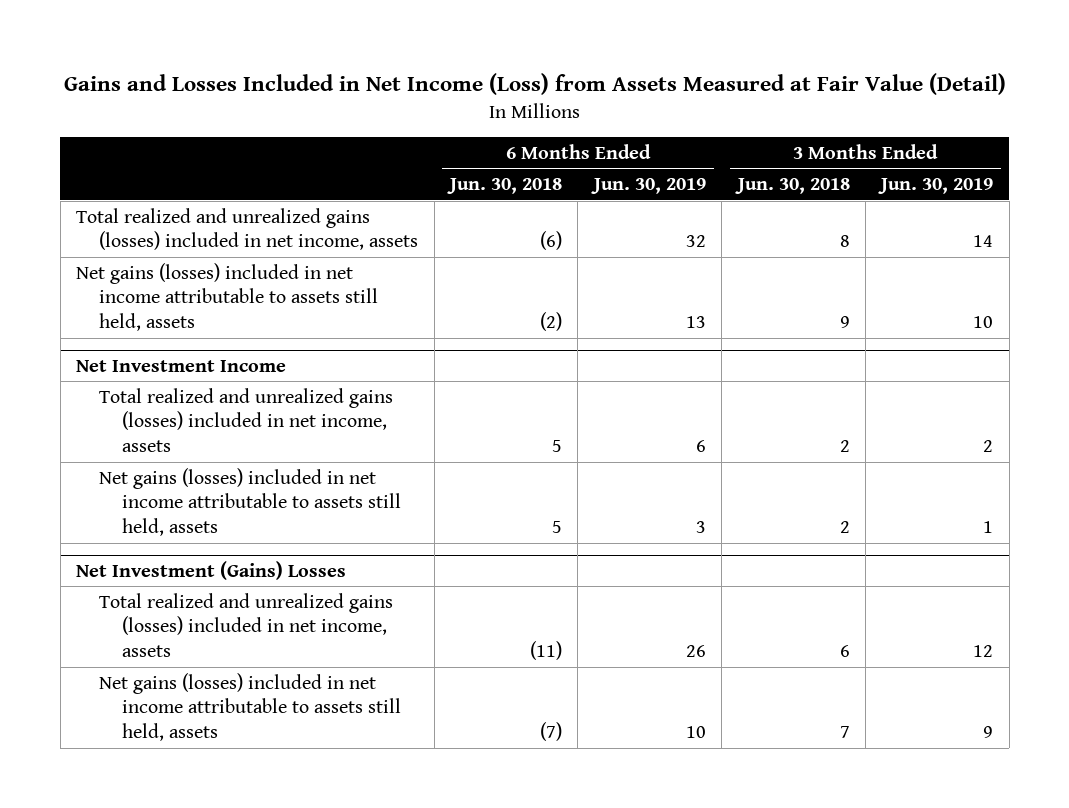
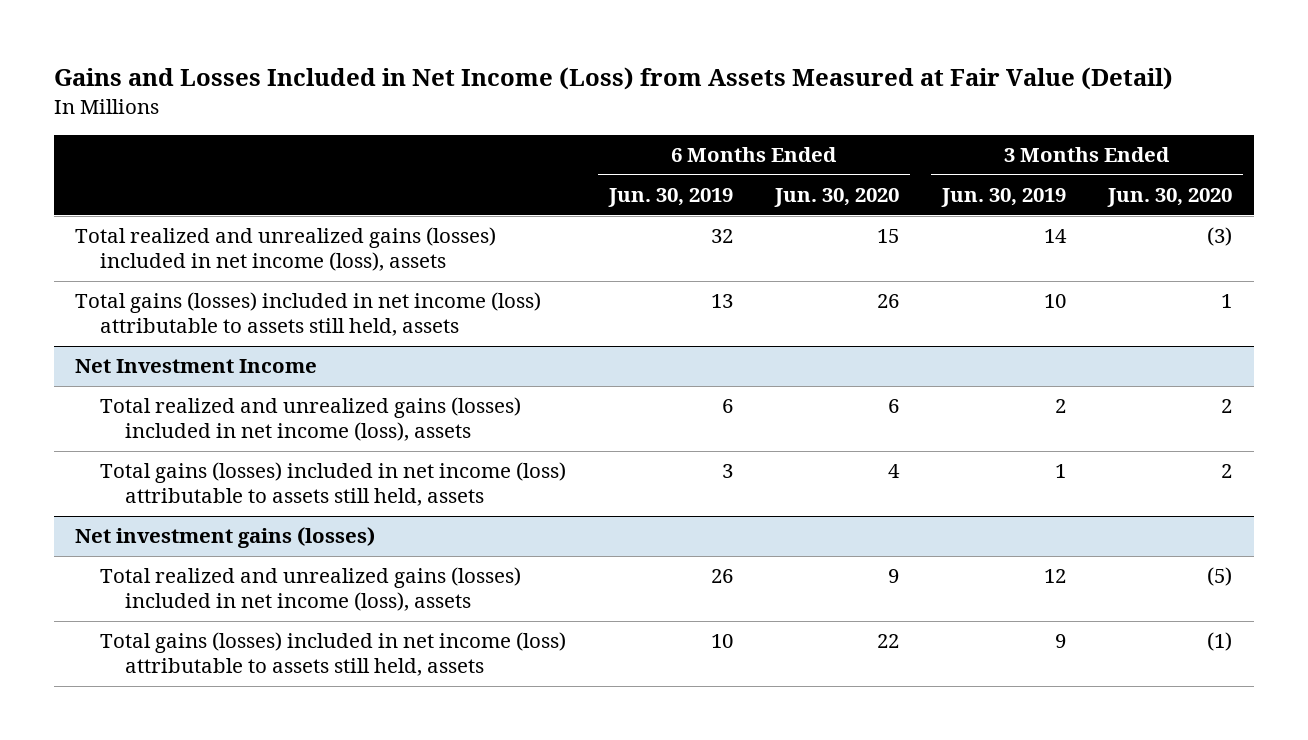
- | 6 Months Ended Jun. 30, 2018 | 6 Months Ended Jun. 30, 2019 | 3 Months Ended Jun. 30, 2018 | 3 Months Ended Jun. 30, 2019
+ | 6 Months Ended Jun. 30, 2019 | 6 Months Ended Jun. 30, 2020 | 3 Months Ended Jun. 30, 2019 | 3 Months Ended Jun. 30, 2020
- Total realized and unrealized gains (losses) included in net income, assets | (6) | 32 | 8 | 14
- Net gains (losses) included in net income attributable to assets still held, assets | (2) | 13 | 9 | 10
+ Total realized and unrealized gains (losses) included in net income (loss), assets | 32 | 15 | 14 | (3)
+ Total gains (losses) included in net income (loss) attributable to assets still held, assets | 13 | 26 | 10 | 1
@ Net Investment Income
- Total realized and unrealized gains (losses) included in net income, assets | 5 | 6 | 2 | 2
- Net gains (losses) included in net income attributable to assets still held, assets | 5 | 3 | 2 | 1
- Net Investment (Gains) Losses
- Total realized and unrealized gains (losses) included in net income, assets | (11) | 26 | 6 | 12
- Net gains (losses) included in net income attributable to assets still held, assets | (7) | 10 | 7 | 9
@ Net Investment Income
+ Total realized and unrealized gains (losses) included in net income (loss), assets | 6 | 6 | 2 | 2
+ Total gains (losses) included in net income (loss) attributable to assets still held, assets | 3 | 4 | 1 | 2
+ Net investment gains (losses)
+ Total realized and unrealized gains (losses) included in net income (loss), assets | 26 | 9 | 12 | (5)
+ Total gains (losses) included in net income (loss) attributable to assets still held, assets | 10 | 22 | 9 | (1)

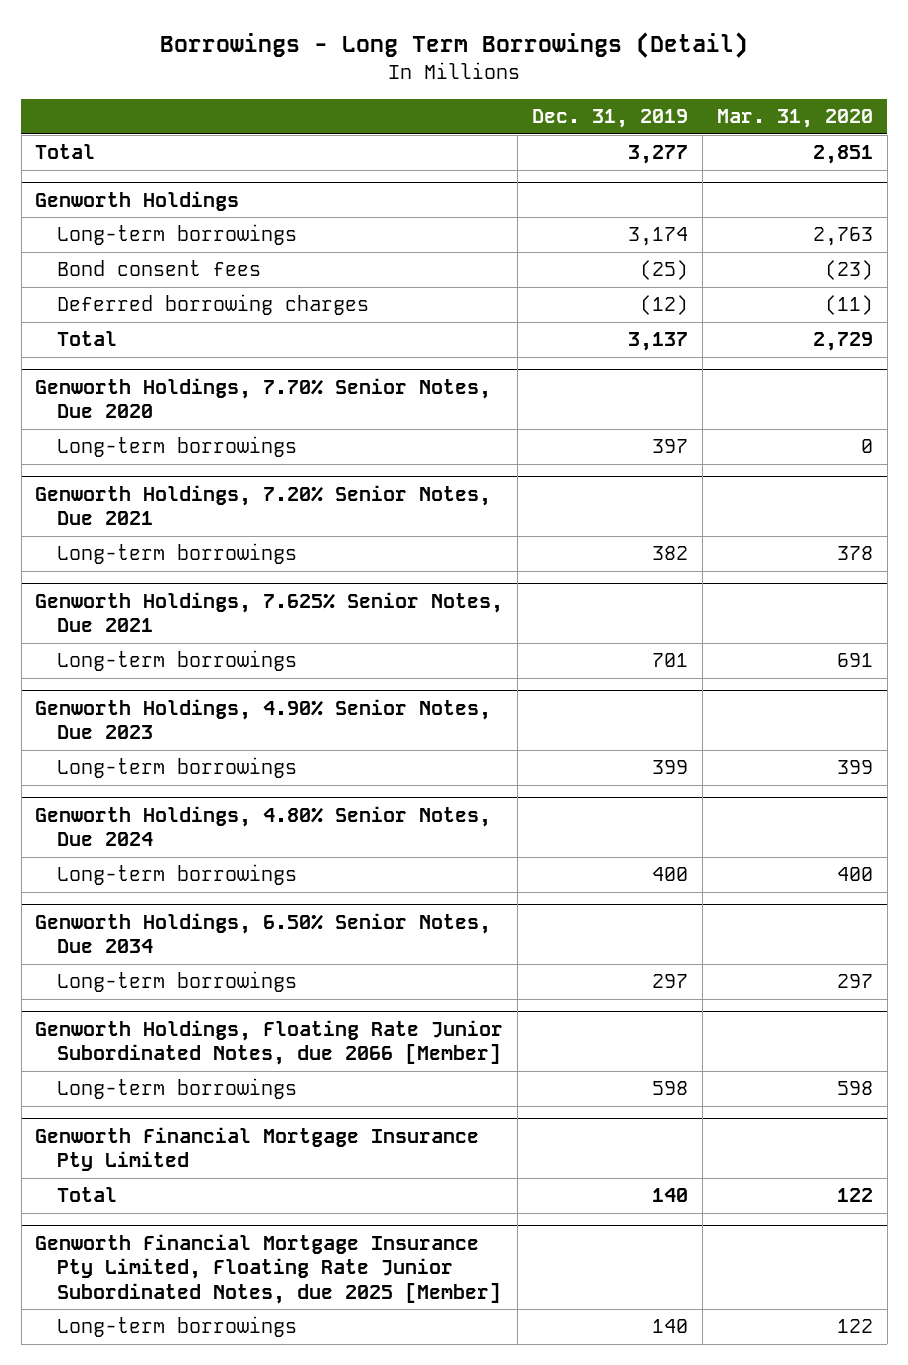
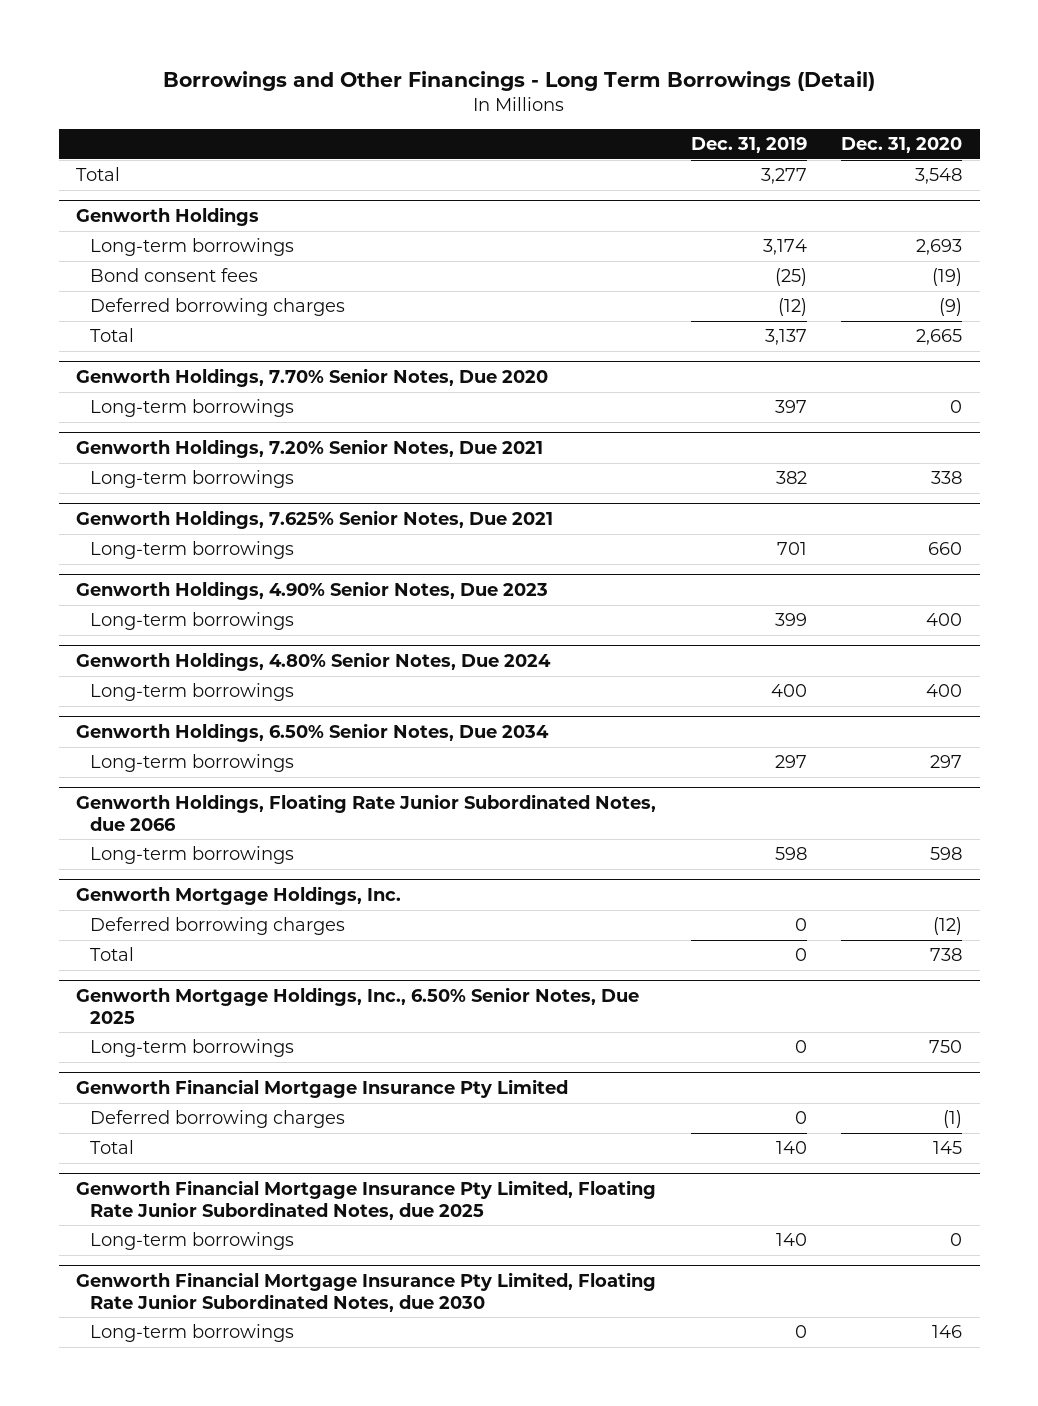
- Borrowings - Long Term Borrowings (Detail)
+ Borrowings and Other Financings - Long Term Borrowings (Detail)
- | Dec. 31, 2019 | Mar. 31, 2020
+ | Dec. 31, 2019 | Dec. 31, 2020
- Genworth Holdings, Floating Rate Junior Subordinated Notes, due 2066 [Member]
+ Genworth Holdings, Floating Rate Junior Subordinated Notes, due 2066
+ Genworth Mortgage Holdings, Inc.
+ Deferred borrowing charges | 0 | (12)
+ Total | 0 | 738
+ Genworth Mortgage Holdings, Inc., 6.50% Senior Notes, Due 2025
+ Long-term borrowings | 0 | 750
@ Genworth Financial Mortgage Insurance Pty Limited
+ Deferred borrowing charges | 0 | (1)
- Genworth Financial Mortgage Insurance Pty Limited, Floating Rate Junior Subordinated Notes, due 2025 [Member]
+ Genworth Financial Mortgage Insurance Pty Limited, Floating Rate Junior Subordinated Notes, due 2025
+ Genworth Financial Mortgage Insurance Pty Limited, Floating Rate Junior Subordinated Notes, due 2030
+ Long-term borrowings | 0 | 146

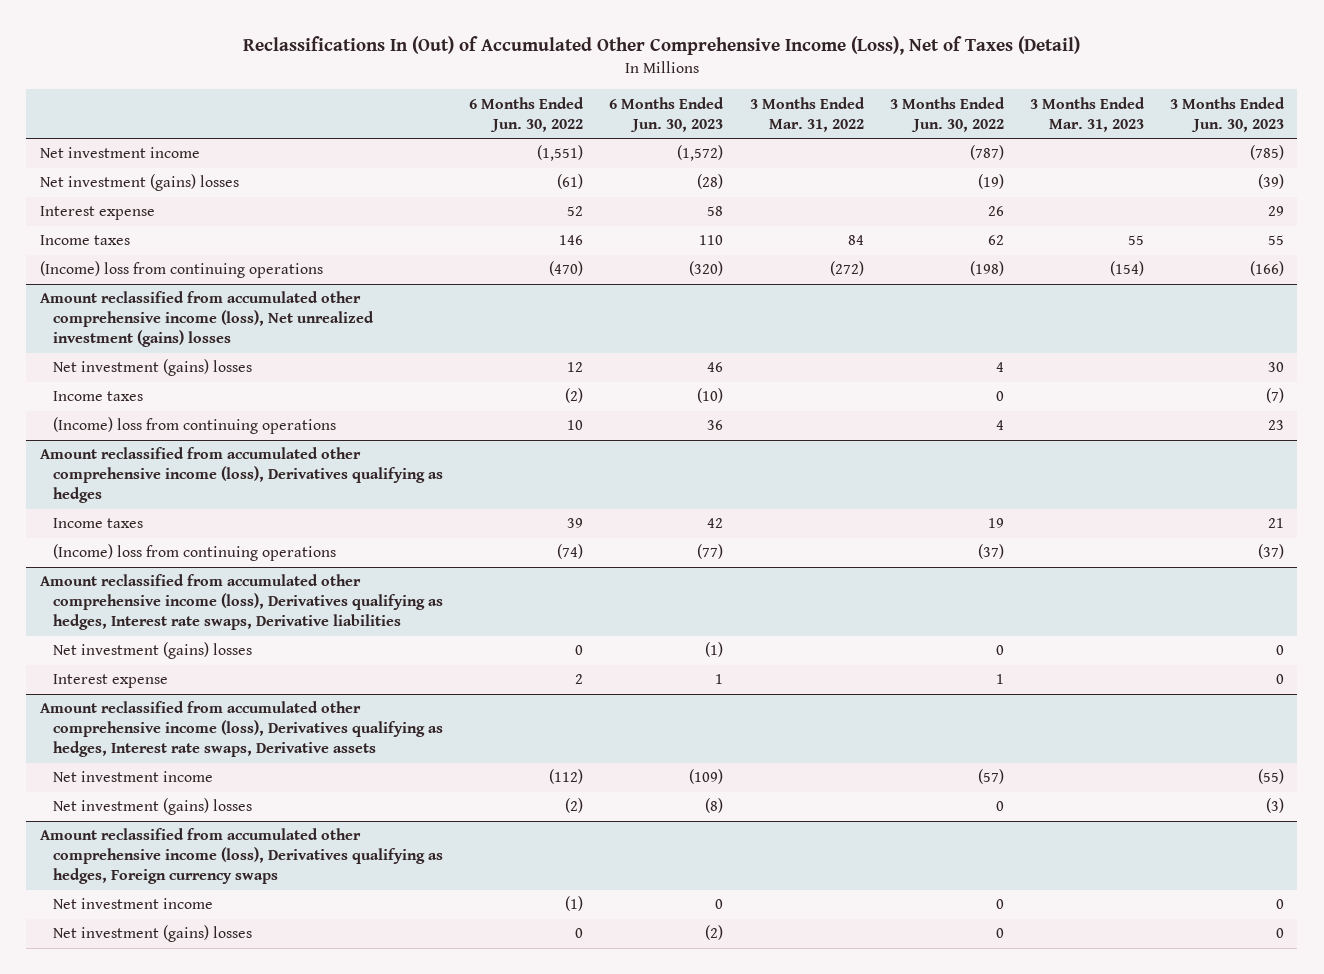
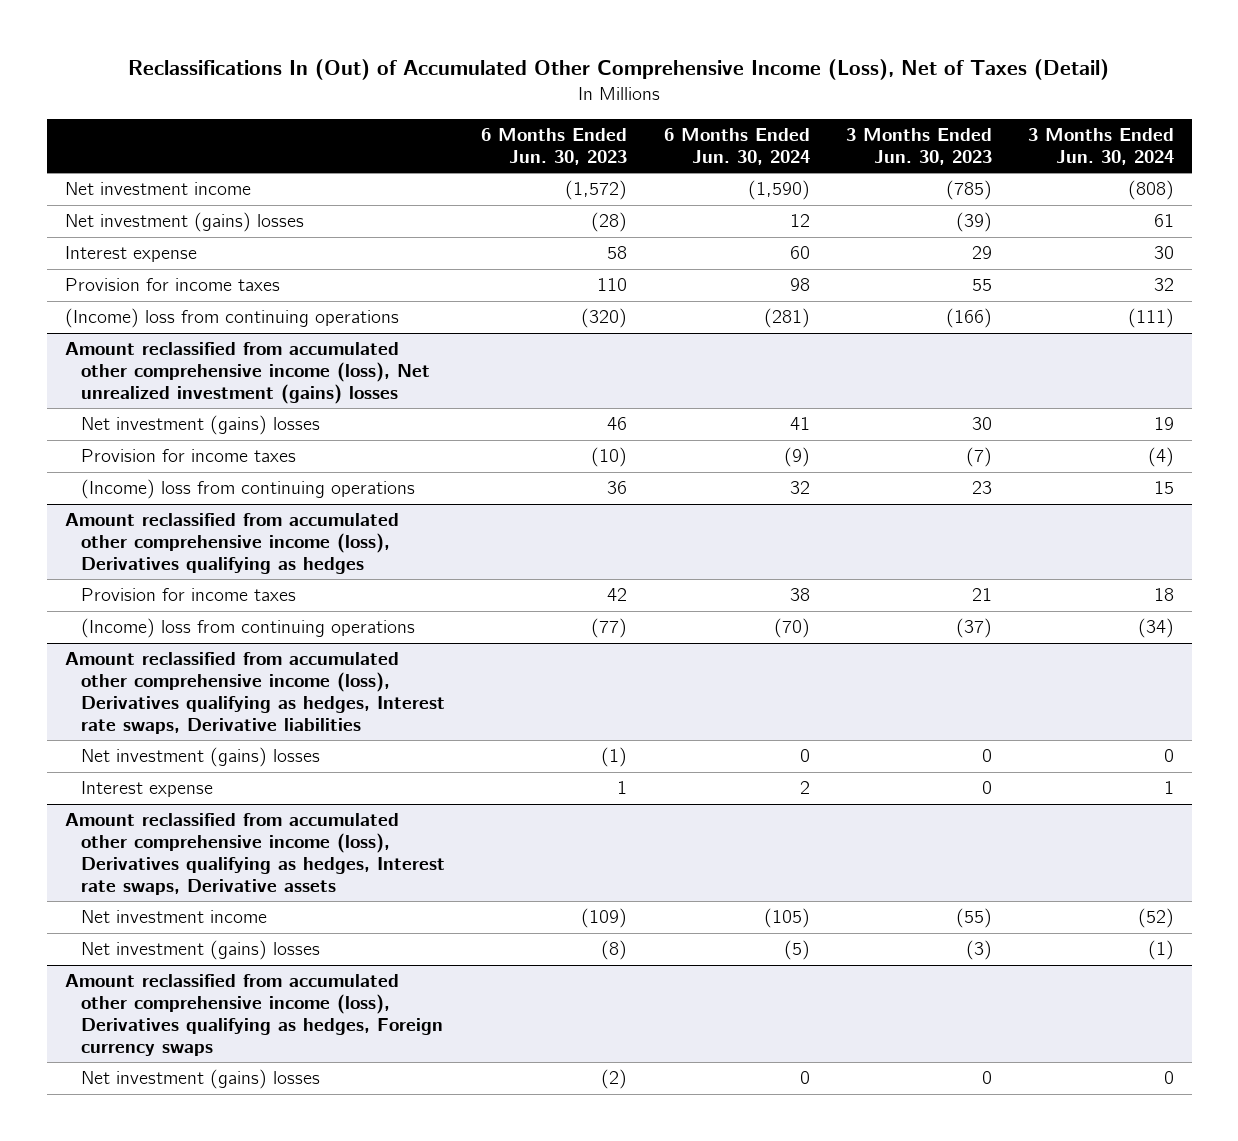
- | 6 Months Ended Jun. 30, 2022 | 6 Months Ended Jun. 30, 2023 | 3 Months Ended Mar. 31, 2022 | 3 Months Ended Jun. 30, 2022 | 3 Months Ended Mar. 31, 2023 | 3 Months Ended Jun. 30, 2023
+ | 6 Months Ended Jun. 30, 2023 | 6 Months Ended Jun. 30, 2024 | 3 Months Ended Jun. 30, 2023 | 3 Months Ended Jun. 30, 2024
- Income taxes | 146 | 110 | 84 | 62 | 55 | 55
+ Provision for income taxes | 110 | 98 | 55 | 32
@ Amount reclassified from accumulated other comprehensive income (loss), Net unrealized investment (gains) losses
- Income taxes | (2) | (10) | | 0 | | (7)
+ Provision for income taxes | (10) | (9) | (7) | (4)
@ Amount reclassified from accumulated other comprehensive income (loss), Derivatives qualifying as hedges
- Income taxes | 39 | 42 | | 19 | | 21
+ Provision for income taxes | 42 | 38 | 21 | 18
@ Amount reclassified from accumulated other comprehensive income (loss), Derivatives qualifying as hedges, Foreign currency swaps
- Net investment income | (1) | 0 | | 0 | | 0

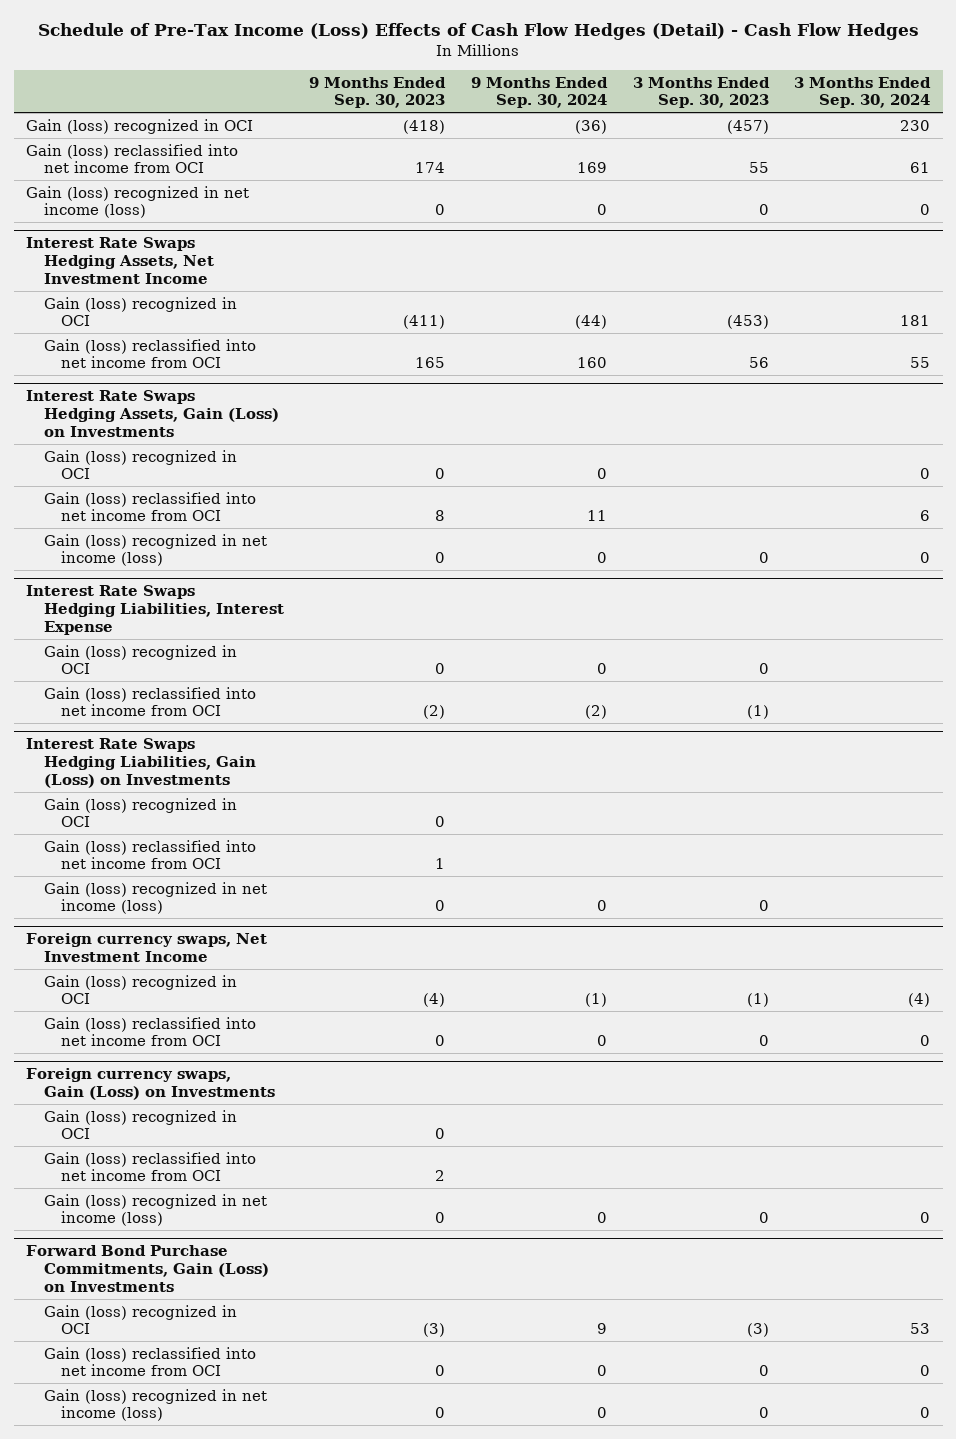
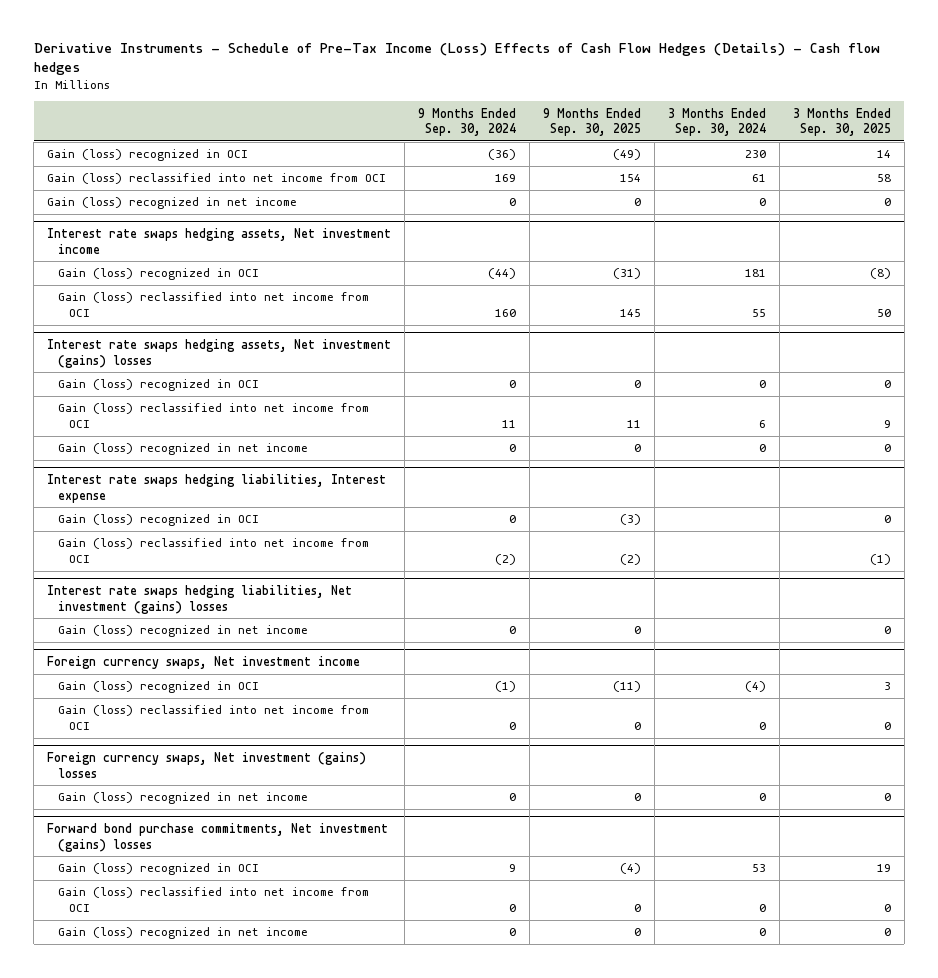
- Schedule of Pre-Tax Income (Loss) Effects of Cash Flow Hedges (Detail) - Cash Flow Hedges
+ Derivative Instruments - Schedule of Pre-Tax Income (Loss) Effects of Cash Flow Hedges (Details) - Cash flow hedges
- | 9 Months Ended Sep. 30, 2023 | 9 Months Ended Sep. 30, 2024 | 3 Months Ended Sep. 30, 2023 | 3 Months Ended Sep. 30, 2024
+ | 9 Months Ended Sep. 30, 2024 | 9 Months Ended Sep. 30, 2025 | 3 Months Ended Sep. 30, 2024 | 3 Months Ended Sep. 30, 2025
- Gain (loss) recognized in net income (loss) | 0 | 0 | 0 | 0
- Interest Rate Swaps Hedging Assets, Net Investment Income
+ Gain (loss) recognized in net income | 0 | 0 | 0 | 0
+ Interest rate swaps hedging assets, Net investment income
- Interest Rate Swaps Hedging Assets, Gain (Loss) on Investments
+ Interest rate swaps hedging assets, Net investment (gains) losses
- Gain (loss) recognized in net income (loss) | 0 | 0 | 0 | 0
- Interest Rate Swaps Hedging Liabilities, Interest Expense
+ Gain (loss) recognized in net income | 0 | 0 | 0 | 0
+ Interest rate swaps hedging liabilities, Interest expense
- Interest Rate Swaps Hedging Liabilities, Gain (Loss) on Investments
- Gain (loss) recognized in OCI | 0 | | |
- Gain (loss) reclassified into net income from OCI | 1 | | |
- Gain (loss) recognized in net income (loss) | 0 | 0 | 0 |
- Foreign currency swaps, Net Investment Income
+ Interest rate swaps hedging liabilities, Net investment (gains) losses
+ Gain (loss) recognized in net income | 0 | 0 | | 0
+ Foreign currency swaps, Net investment income
- Foreign currency swaps, Gain (Loss) on Investments
- Gain (loss) recognized in OCI | 0 | | |
- Gain (loss) reclassified into net income from OCI | 2 | | |
- Gain (loss) recognized in net income (loss) | 0 | 0 | 0 | 0
- Forward Bond Purchase Commitments, Gain (Loss) on Investments
+ Foreign currency swaps, Net investment (gains) losses
+ Gain (loss) recognized in net income | 0 | 0 | 0 | 0
+ Forward bond purchase commitments, Net investment (gains) losses
- Gain (loss) recognized in net income (loss) | 0 | 0 | 0 | 0
+ Gain (loss) recognized in net income | 0 | 0 | 0 | 0

